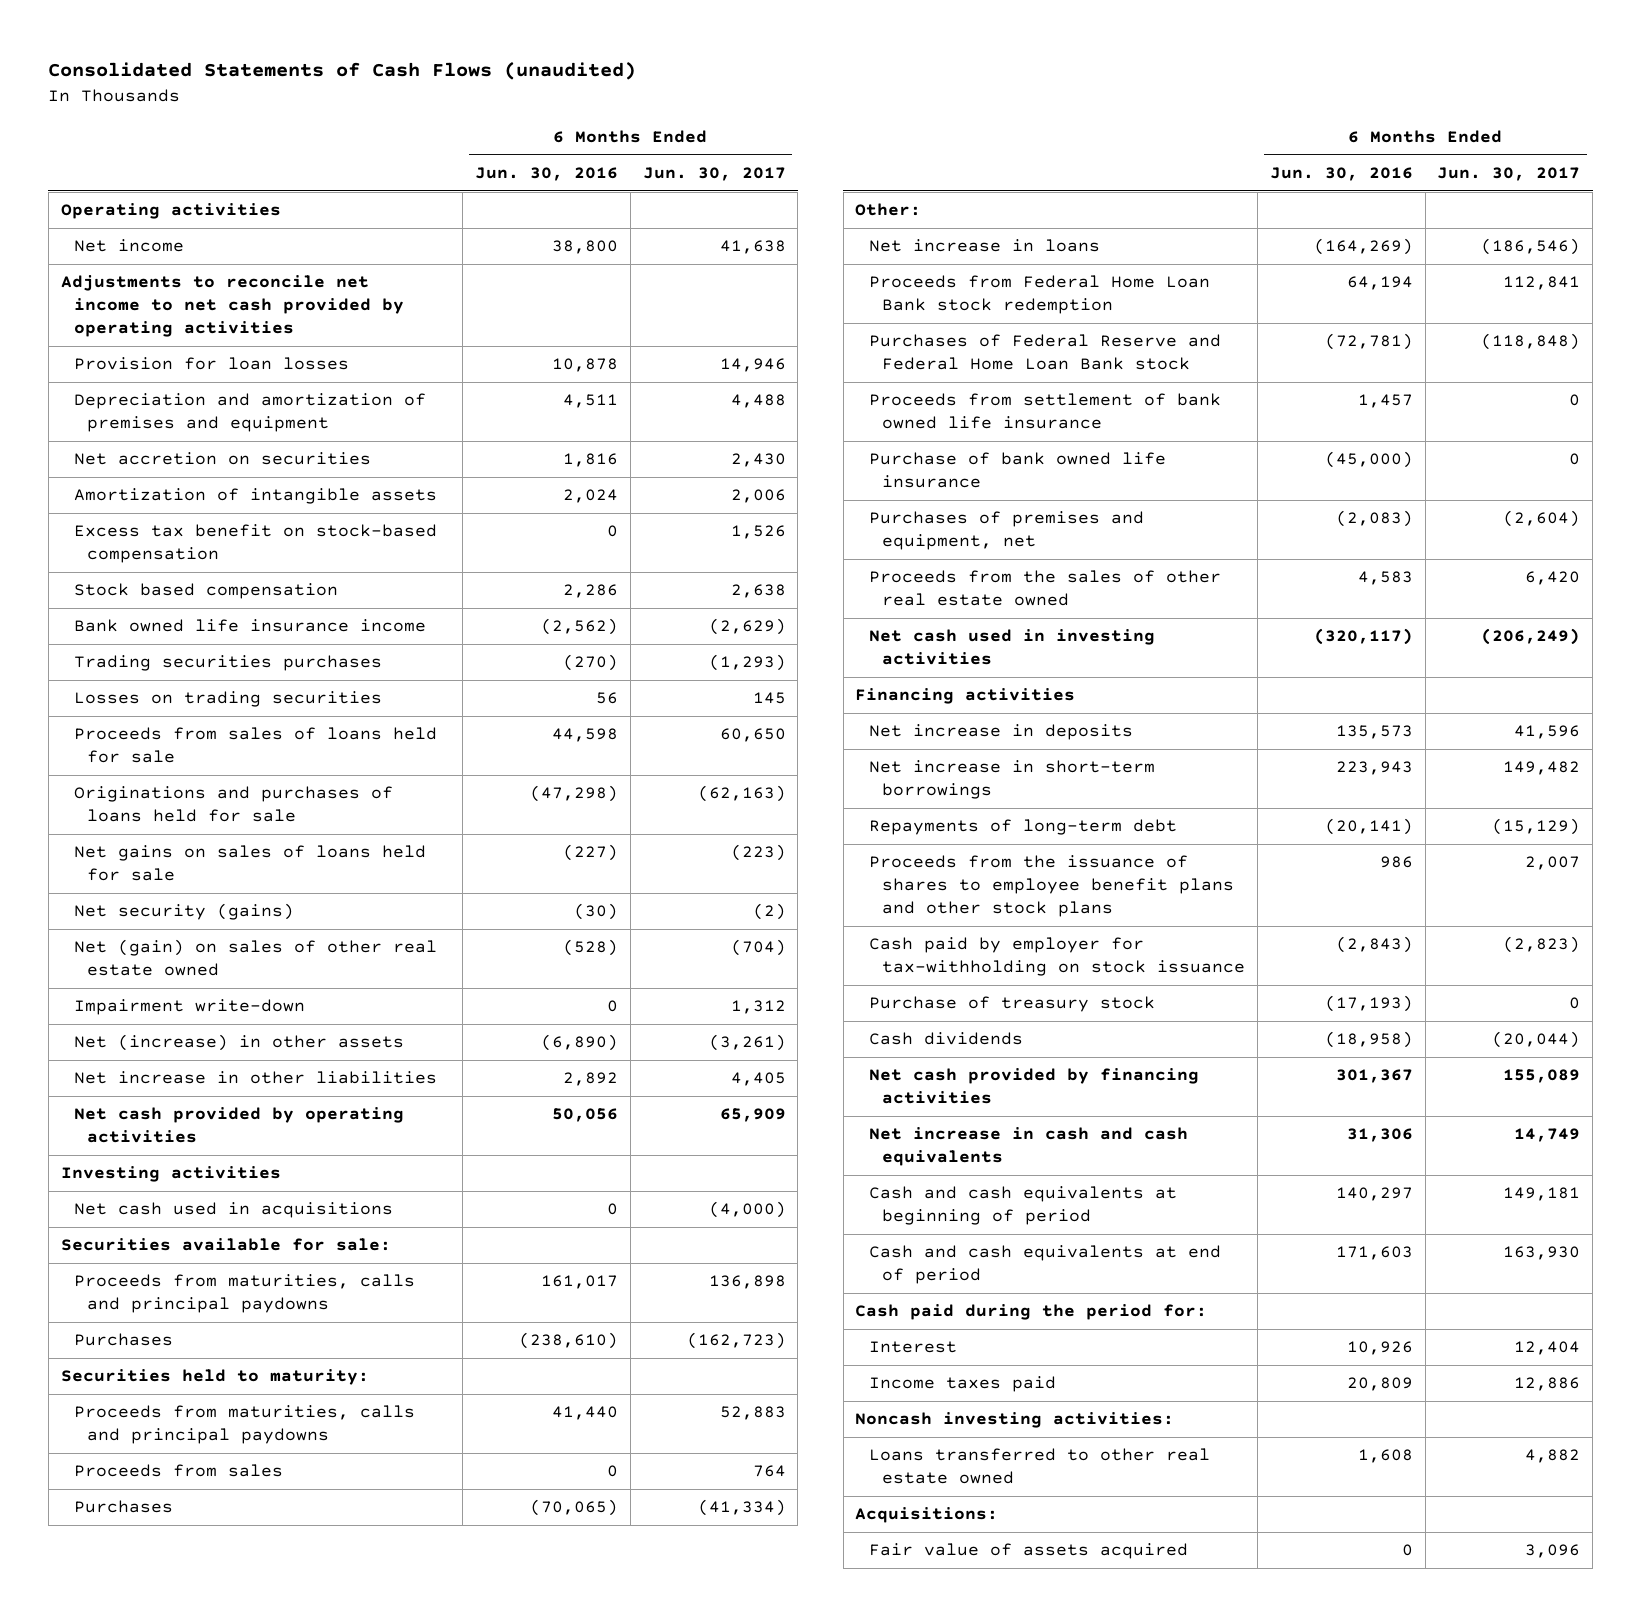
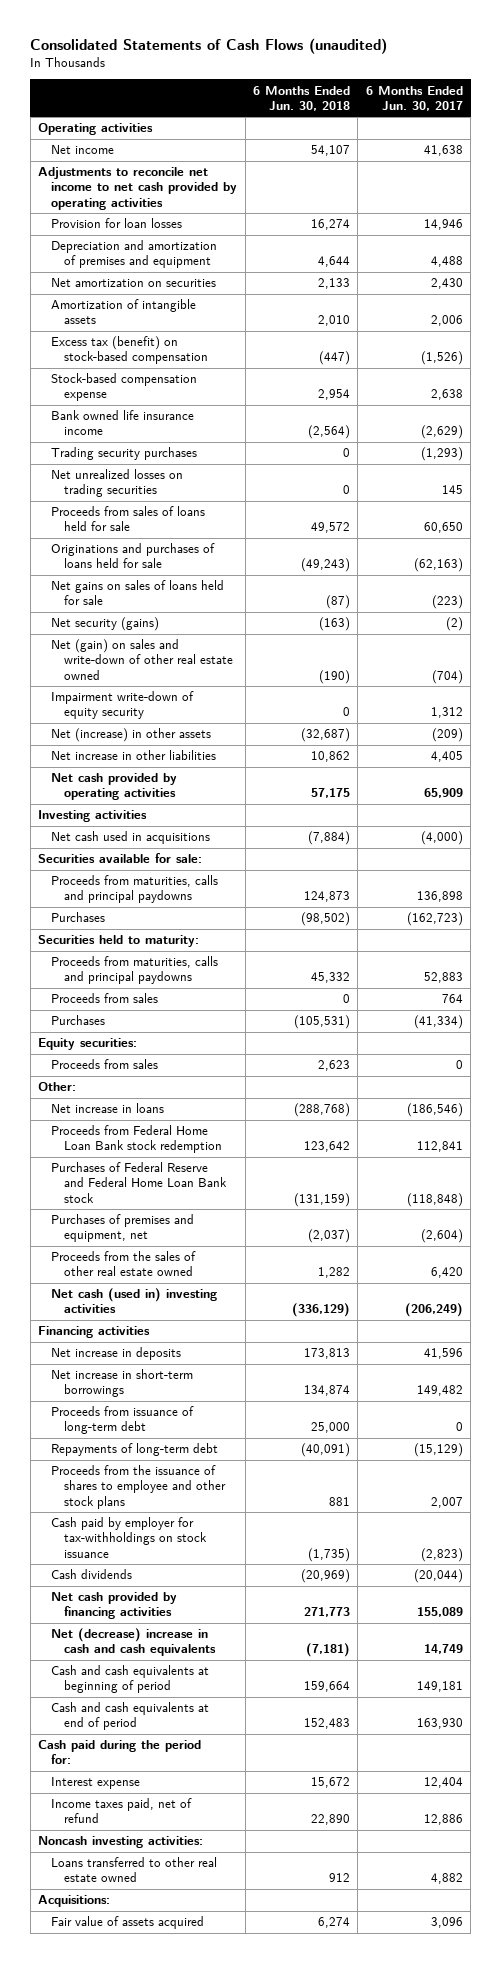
- | 6 Months Ended Jun. 30, 2016 | 6 Months Ended Jun. 30, 2017
+ | 6 Months Ended Jun. 30, 2018 | 6 Months Ended Jun. 30, 2017
- Net accretion on securities | 1,816 | 2,430
+ Net amortization on securities | 2,133 | 2,430
- Excess tax benefit on stock-based compensation | 0 | 1,526
- Stock based compensation | 2,286 | 2,638
+ Excess tax (benefit) on stock-based compensation | (447) | (1,526)
+ Stock-based compensation expense | 2,954 | 2,638
- Trading securities purchases | (270) | (1,293)
- Losses on trading securities | 56 | 145
+ Trading security purchases | 0 | (1,293)
+ Net unrealized losses on trading securities | 0 | 145
- Net (gain) on sales of other real estate owned | (528) | (704)
- Impairment write-down | 0 | 1,312
- Net (increase) in other assets | (6,890) | (3,261)
+ Net (gain) on sales and write-down of other real estate owned | (190) | (704)
+ Impairment write-down of equity security | 0 | 1,312
+ Net (increase) in other assets | (32,687) | (209)
+ Equity securities:
+ Proceeds from sales | 2,623 | 0
- Proceeds from settlement of bank owned life insurance | 1,457 | 0
- Purchase of bank owned life insurance | (45,000) | 0
- Net cash used in investing activities | (320,117) | (206,249)
+ Net cash (used in) investing activities | (336,129) | (206,249)
+ Proceeds from issuance of long-term debt | 25,000 | 0
- Proceeds from the issuance of shares to employee benefit plans and other stock plans | 986 | 2,007
- Cash paid by employer for tax-withholding on stock issuance | (2,843) | (2,823)
- Purchase of treasury stock | (17,193) | 0
+ Proceeds from the issuance of shares to employee and other stock plans | 881 | 2,007
+ Cash paid by employer for tax-withholdings on stock issuance | (1,735) | (2,823)
- Net increase in cash and cash equivalents | 31,306 | 14,749
+ Net (decrease) increase in cash and cash equivalents | (7,181) | 14,749
- Interest | 10,926 | 12,404
- Income taxes paid | 20,809 | 12,886
+ Interest expense | 15,672 | 12,404
+ Income taxes paid, net of refund | 22,890 | 12,886

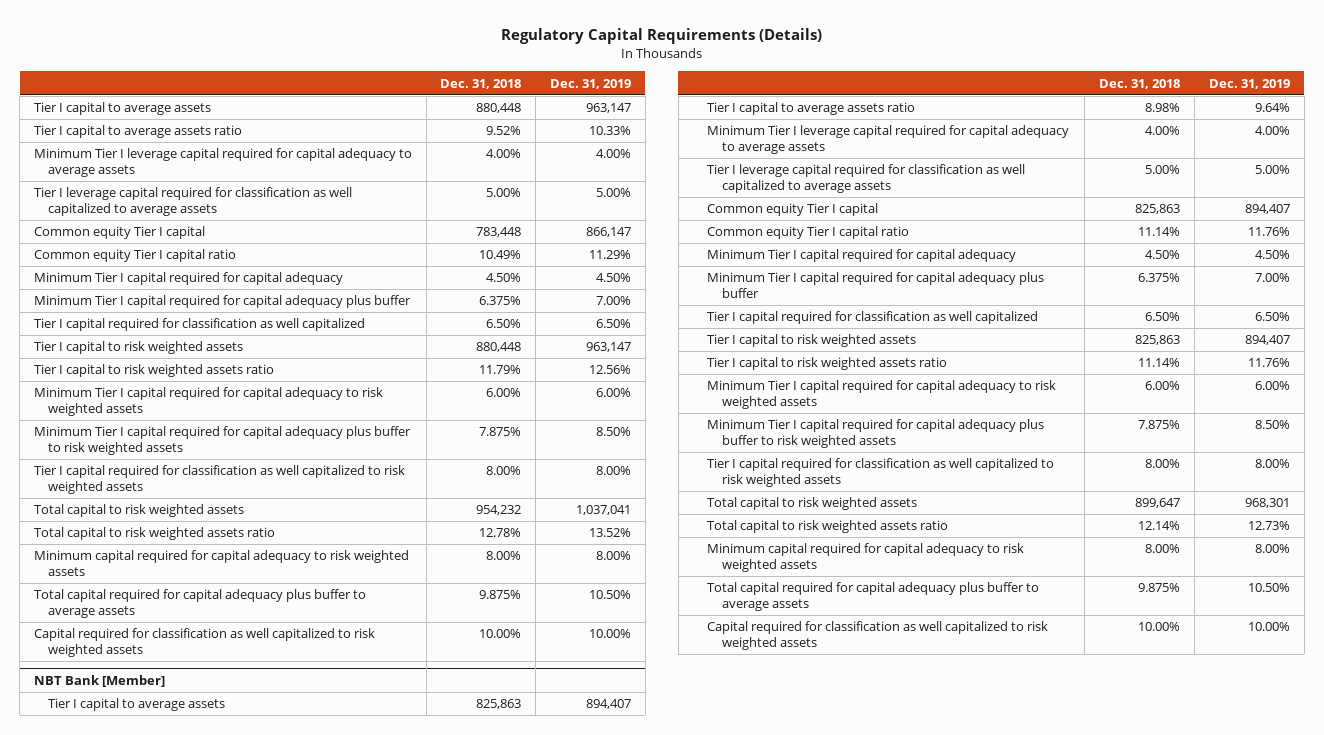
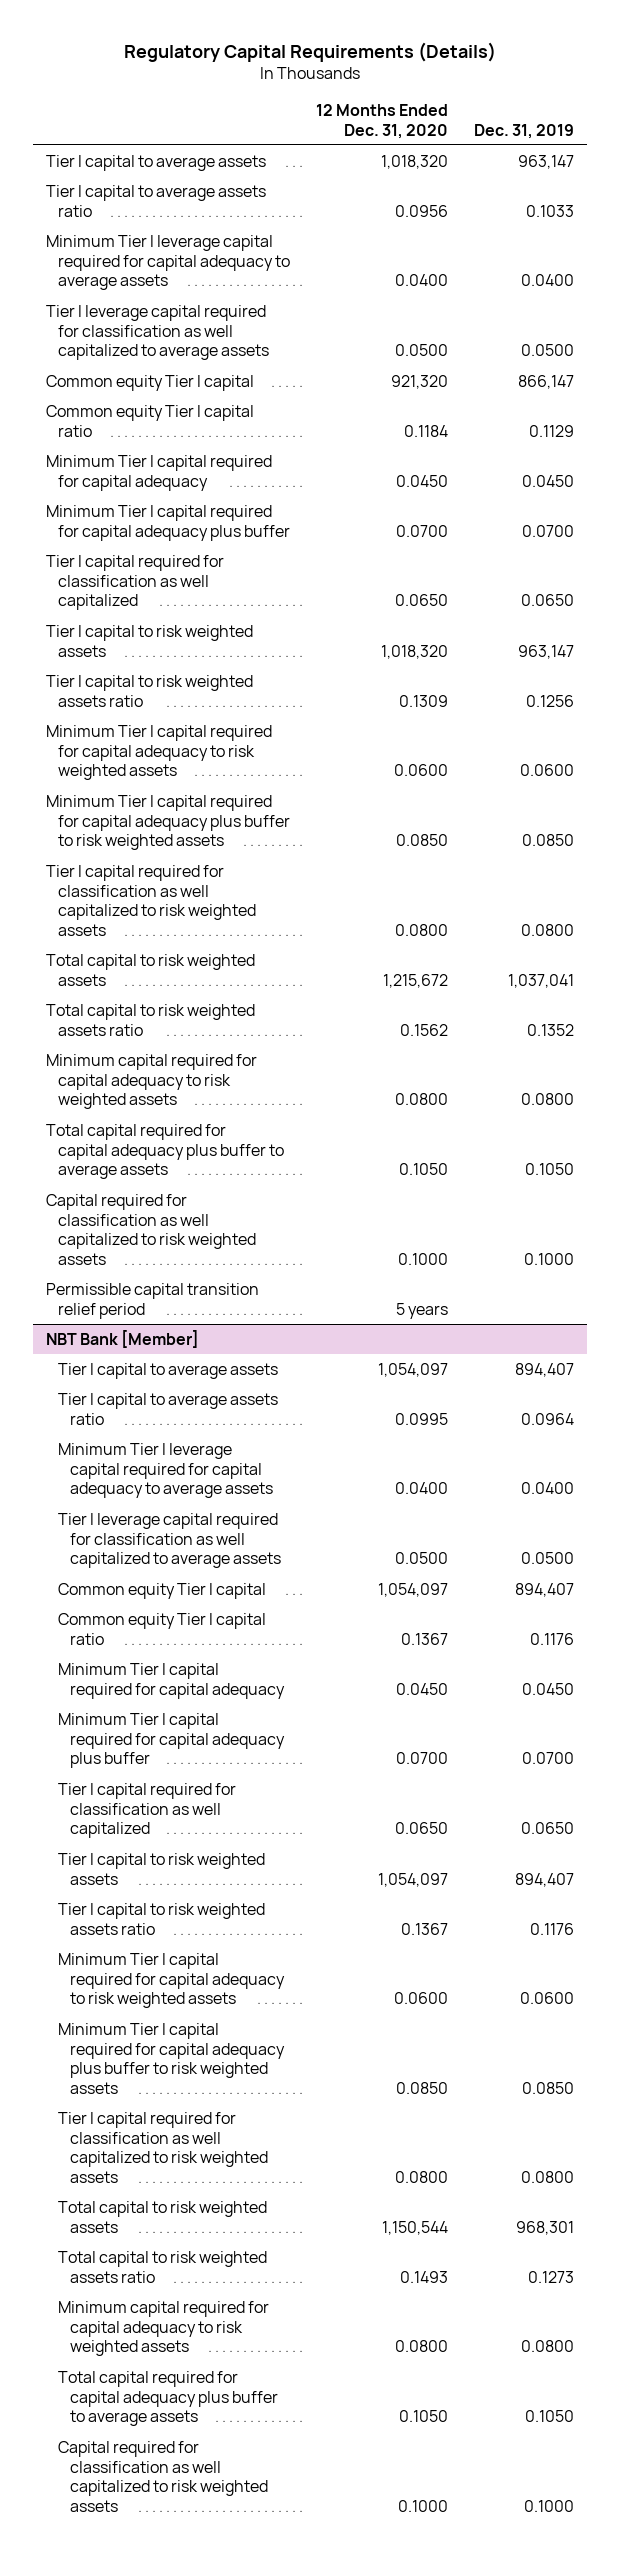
- | Dec. 31, 2018 | Dec. 31, 2019
+ | 12 Months Ended Dec. 31, 2020 | Dec. 31, 2019
- Tier I capital to average assets ratio | 9.52% | 10.33%
- Minimum Tier I leverage capital required for capital adequacy to average assets | 4.00% | 4.00%
- Tier I leverage capital required for classification as well capitalized to average assets | 5.00% | 5.00%
+ Tier I capital to average assets ratio | 0.0956 | 0.1033
+ Minimum Tier I leverage capital required for capital adequacy to average assets | 0.0400 | 0.0400
+ Tier I leverage capital required for classification as well capitalized to average assets | 0.0500 | 0.0500
- Common equity Tier I capital ratio | 10.49% | 11.29%
- Minimum Tier I capital required for capital adequacy | 4.50% | 4.50%
- Minimum Tier I capital required for capital adequacy plus buffer | 6.375% | 7.00%
- Tier I capital required for classification as well capitalized | 6.50% | 6.50%
+ Common equity Tier I capital ratio | 0.1184 | 0.1129
+ Minimum Tier I capital required for capital adequacy | 0.0450 | 0.0450
+ Minimum Tier I capital required for capital adequacy plus buffer | 0.0700 | 0.0700
+ Tier I capital required for classification as well capitalized | 0.0650 | 0.0650
- Tier I capital to risk weighted assets ratio | 11.79% | 12.56%
- Minimum Tier I capital required for capital adequacy to risk weighted assets | 6.00% | 6.00%
- Minimum Tier I capital required for capital adequacy plus buffer to risk weighted assets | 7.875% | 8.50%
- Tier I capital required for classification as well capitalized to risk weighted assets | 8.00% | 8.00%
+ Tier I capital to risk weighted assets ratio | 0.1309 | 0.1256
+ Minimum Tier I capital required for capital adequacy to risk weighted assets | 0.0600 | 0.0600
+ Minimum Tier I capital required for capital adequacy plus buffer to risk weighted assets | 0.0850 | 0.0850
+ Tier I capital required for classification as well capitalized to risk weighted assets | 0.0800 | 0.0800
- Total capital to risk weighted assets ratio | 12.78% | 13.52%
- Minimum capital required for capital adequacy to risk weighted assets | 8.00% | 8.00%
- Total capital required for capital adequacy plus buffer to average assets | 9.875% | 10.50%
- Capital required for classification as well capitalized to risk weighted assets | 10.00% | 10.00%
+ Total capital to risk weighted assets ratio | 0.1562 | 0.1352
+ Minimum capital required for capital adequacy to risk weighted assets | 0.0800 | 0.0800
+ Total capital required for capital adequacy plus buffer to average assets | 0.1050 | 0.1050
+ Capital required for classification as well capitalized to risk weighted assets | 0.1000 | 0.1000
+ Permissible capital transition relief period | 5 years |
@ NBT Bank [Member]
- Tier I capital to average assets ratio | 8.98% | 9.64%
- Minimum Tier I leverage capital required for capital adequacy to average assets | 4.00% | 4.00%
- Tier I leverage capital required for classification as well capitalized to average assets | 5.00% | 5.00%
+ Tier I capital to average assets ratio | 0.0995 | 0.0964
+ Minimum Tier I leverage capital required for capital adequacy to average assets | 0.0400 | 0.0400
+ Tier I leverage capital required for classification as well capitalized to average assets | 0.0500 | 0.0500
- Common equity Tier I capital ratio | 11.14% | 11.76%
- Minimum Tier I capital required for capital adequacy | 4.50% | 4.50%
- Minimum Tier I capital required for capital adequacy plus buffer | 6.375% | 7.00%
- Tier I capital required for classification as well capitalized | 6.50% | 6.50%
+ Common equity Tier I capital ratio | 0.1367 | 0.1176
+ Minimum Tier I capital required for capital adequacy | 0.0450 | 0.0450
+ Minimum Tier I capital required for capital adequacy plus buffer | 0.0700 | 0.0700
+ Tier I capital required for classification as well capitalized | 0.0650 | 0.0650
- Tier I capital to risk weighted assets ratio | 11.14% | 11.76%
- Minimum Tier I capital required for capital adequacy to risk weighted assets | 6.00% | 6.00%
- Minimum Tier I capital required for capital adequacy plus buffer to risk weighted assets | 7.875% | 8.50%
- Tier I capital required for classification as well capitalized to risk weighted assets | 8.00% | 8.00%
+ Tier I capital to risk weighted assets ratio | 0.1367 | 0.1176
+ Minimum Tier I capital required for capital adequacy to risk weighted assets | 0.0600 | 0.0600
+ Minimum Tier I capital required for capital adequacy plus buffer to risk weighted assets | 0.0850 | 0.0850
+ Tier I capital required for classification as well capitalized to risk weighted assets | 0.0800 | 0.0800
- Total capital to risk weighted assets ratio | 12.14% | 12.73%
- Minimum capital required for capital adequacy to risk weighted assets | 8.00% | 8.00%
- Total capital required for capital adequacy plus buffer to average assets | 9.875% | 10.50%
- Capital required for classification as well capitalized to risk weighted assets | 10.00% | 10.00%
+ Total capital to risk weighted assets ratio | 0.1493 | 0.1273
+ Minimum capital required for capital adequacy to risk weighted assets | 0.0800 | 0.0800
+ Total capital required for capital adequacy plus buffer to average assets | 0.1050 | 0.1050
+ Capital required for classification as well capitalized to risk weighted assets | 0.1000 | 0.1000

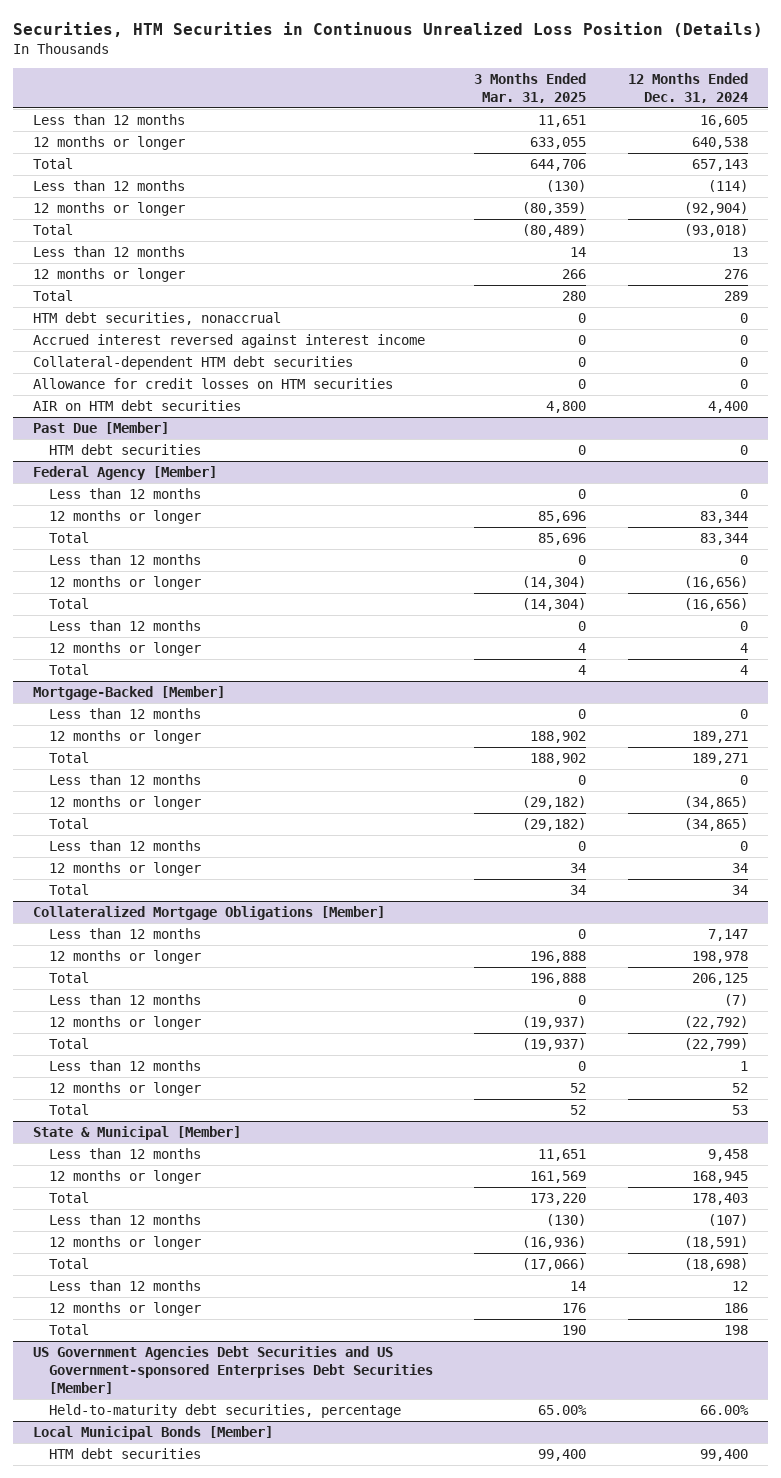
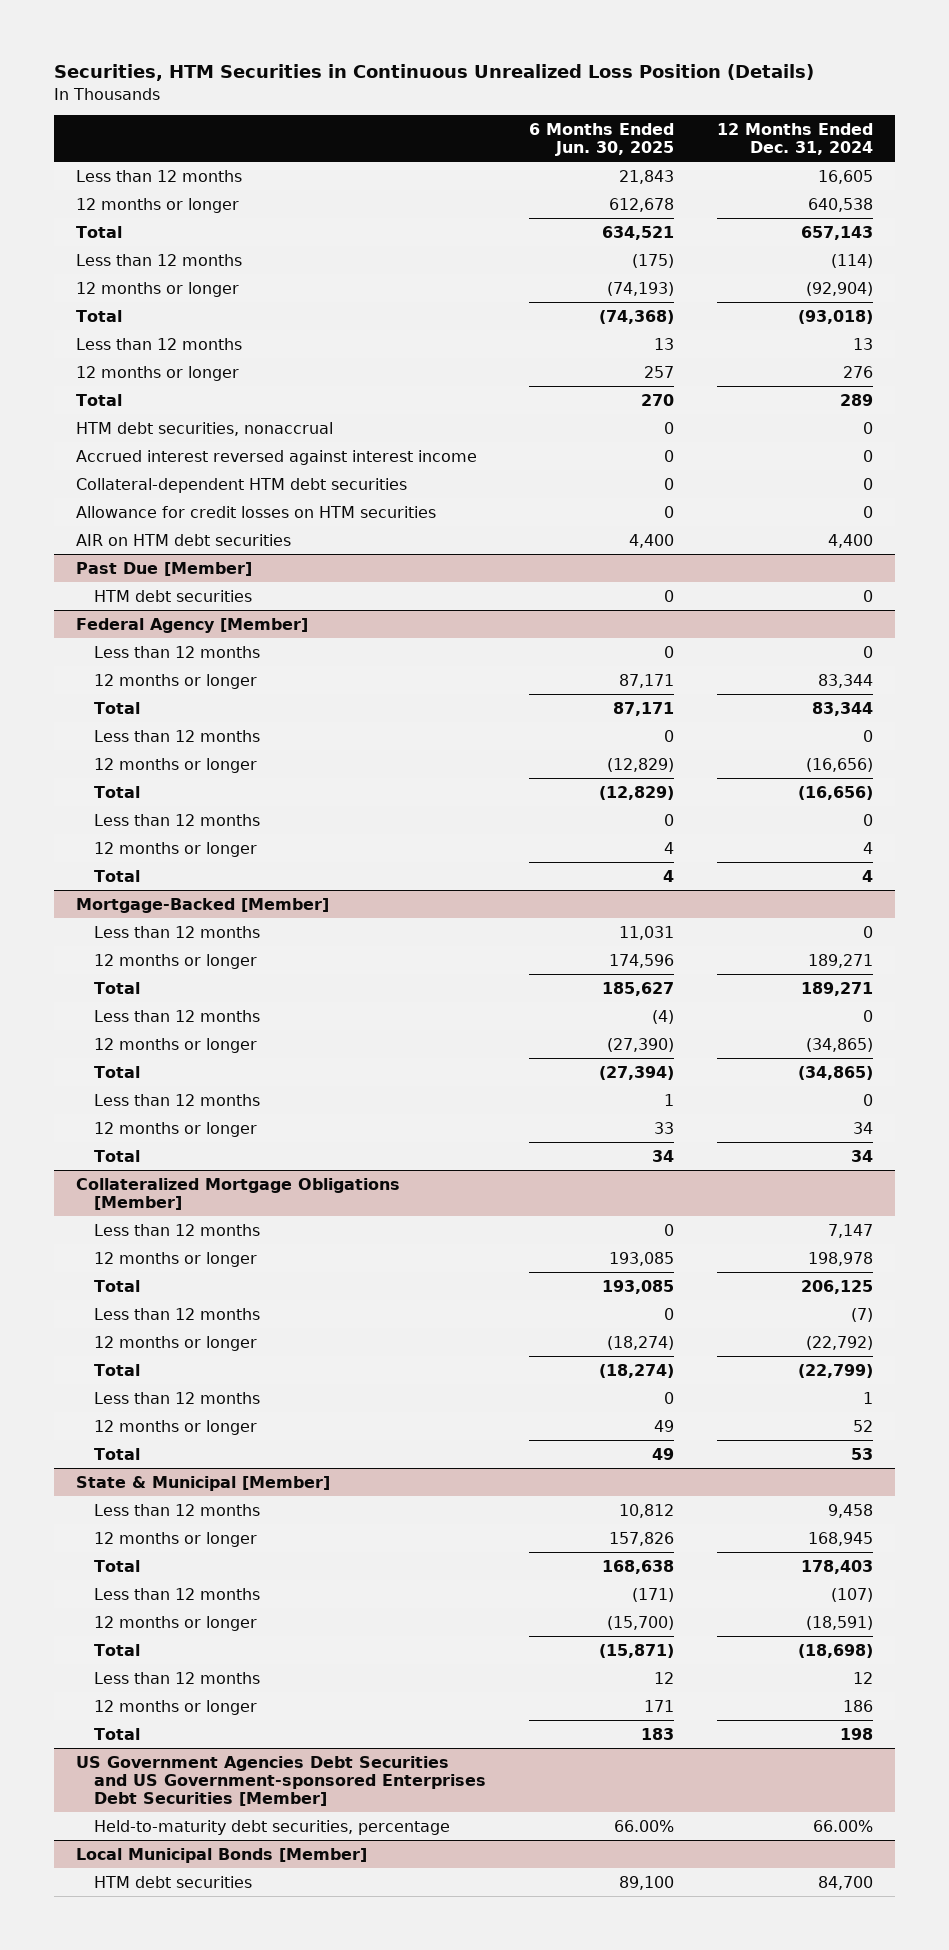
- | 3 Months Ended Mar. 31, 2025 | 12 Months Ended Dec. 31, 2024
+ | 6 Months Ended Jun. 30, 2025 | 12 Months Ended Dec. 31, 2024
@ Local Municipal Bonds [Member]
- HTM debt securities | 99,400 | 99,400
+ HTM debt securities | 89,100 | 84,700

